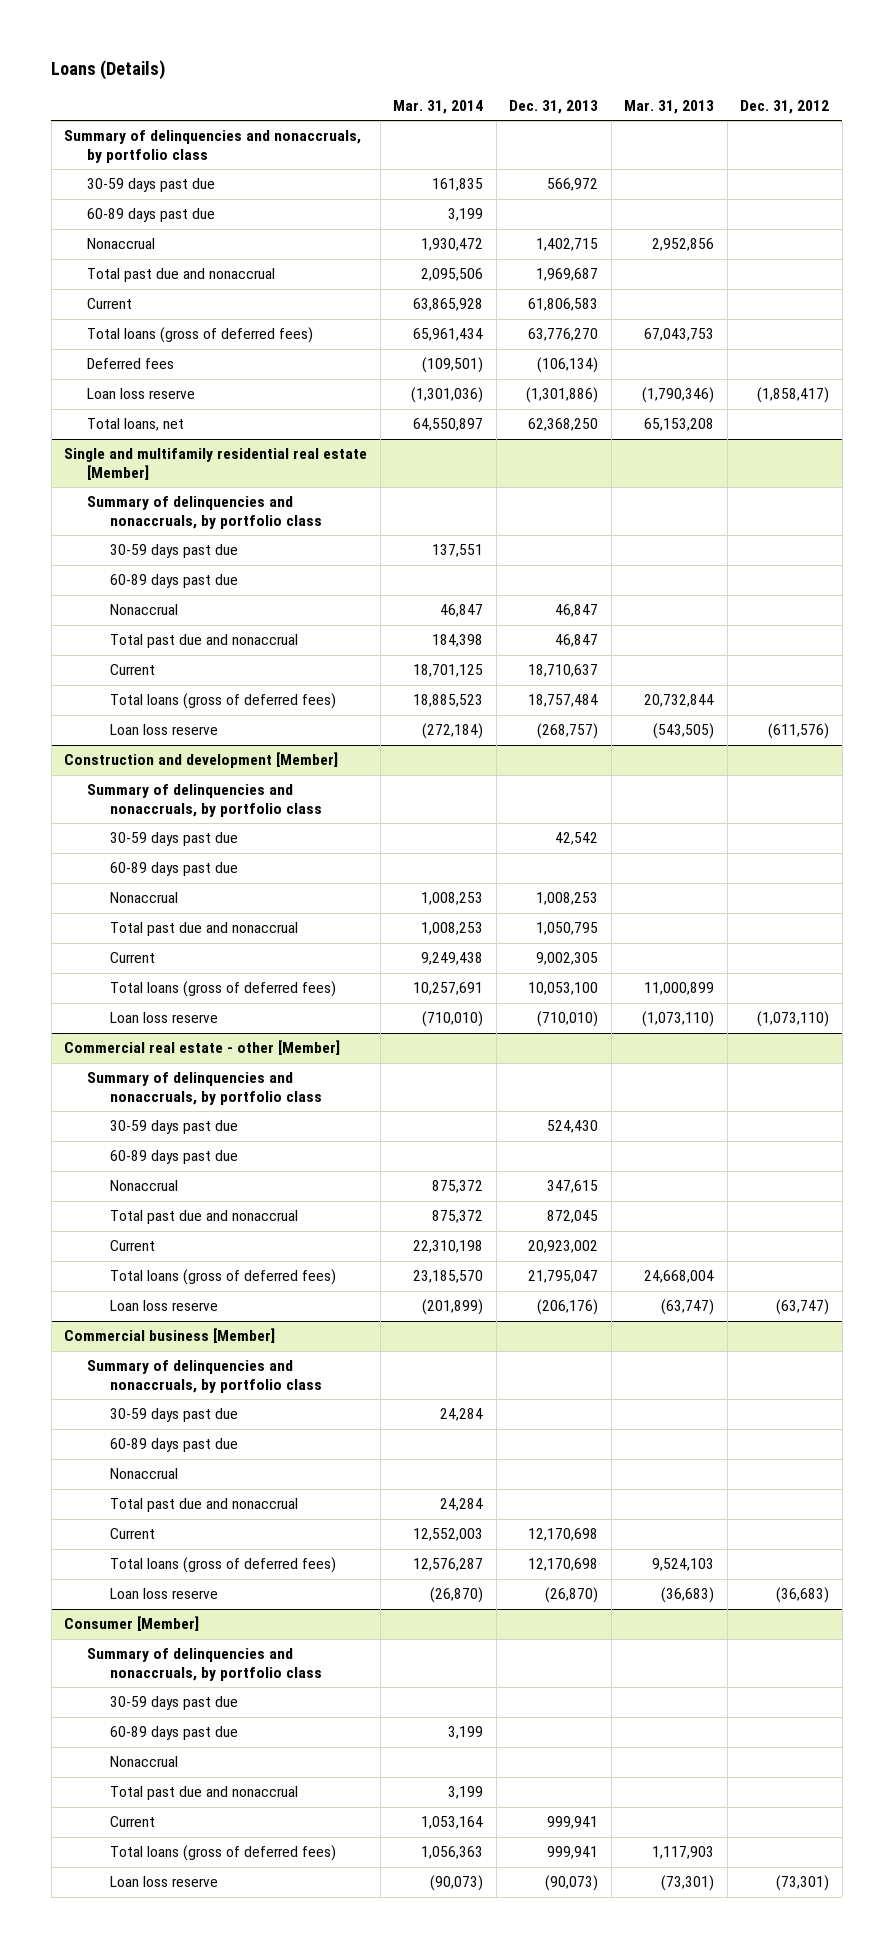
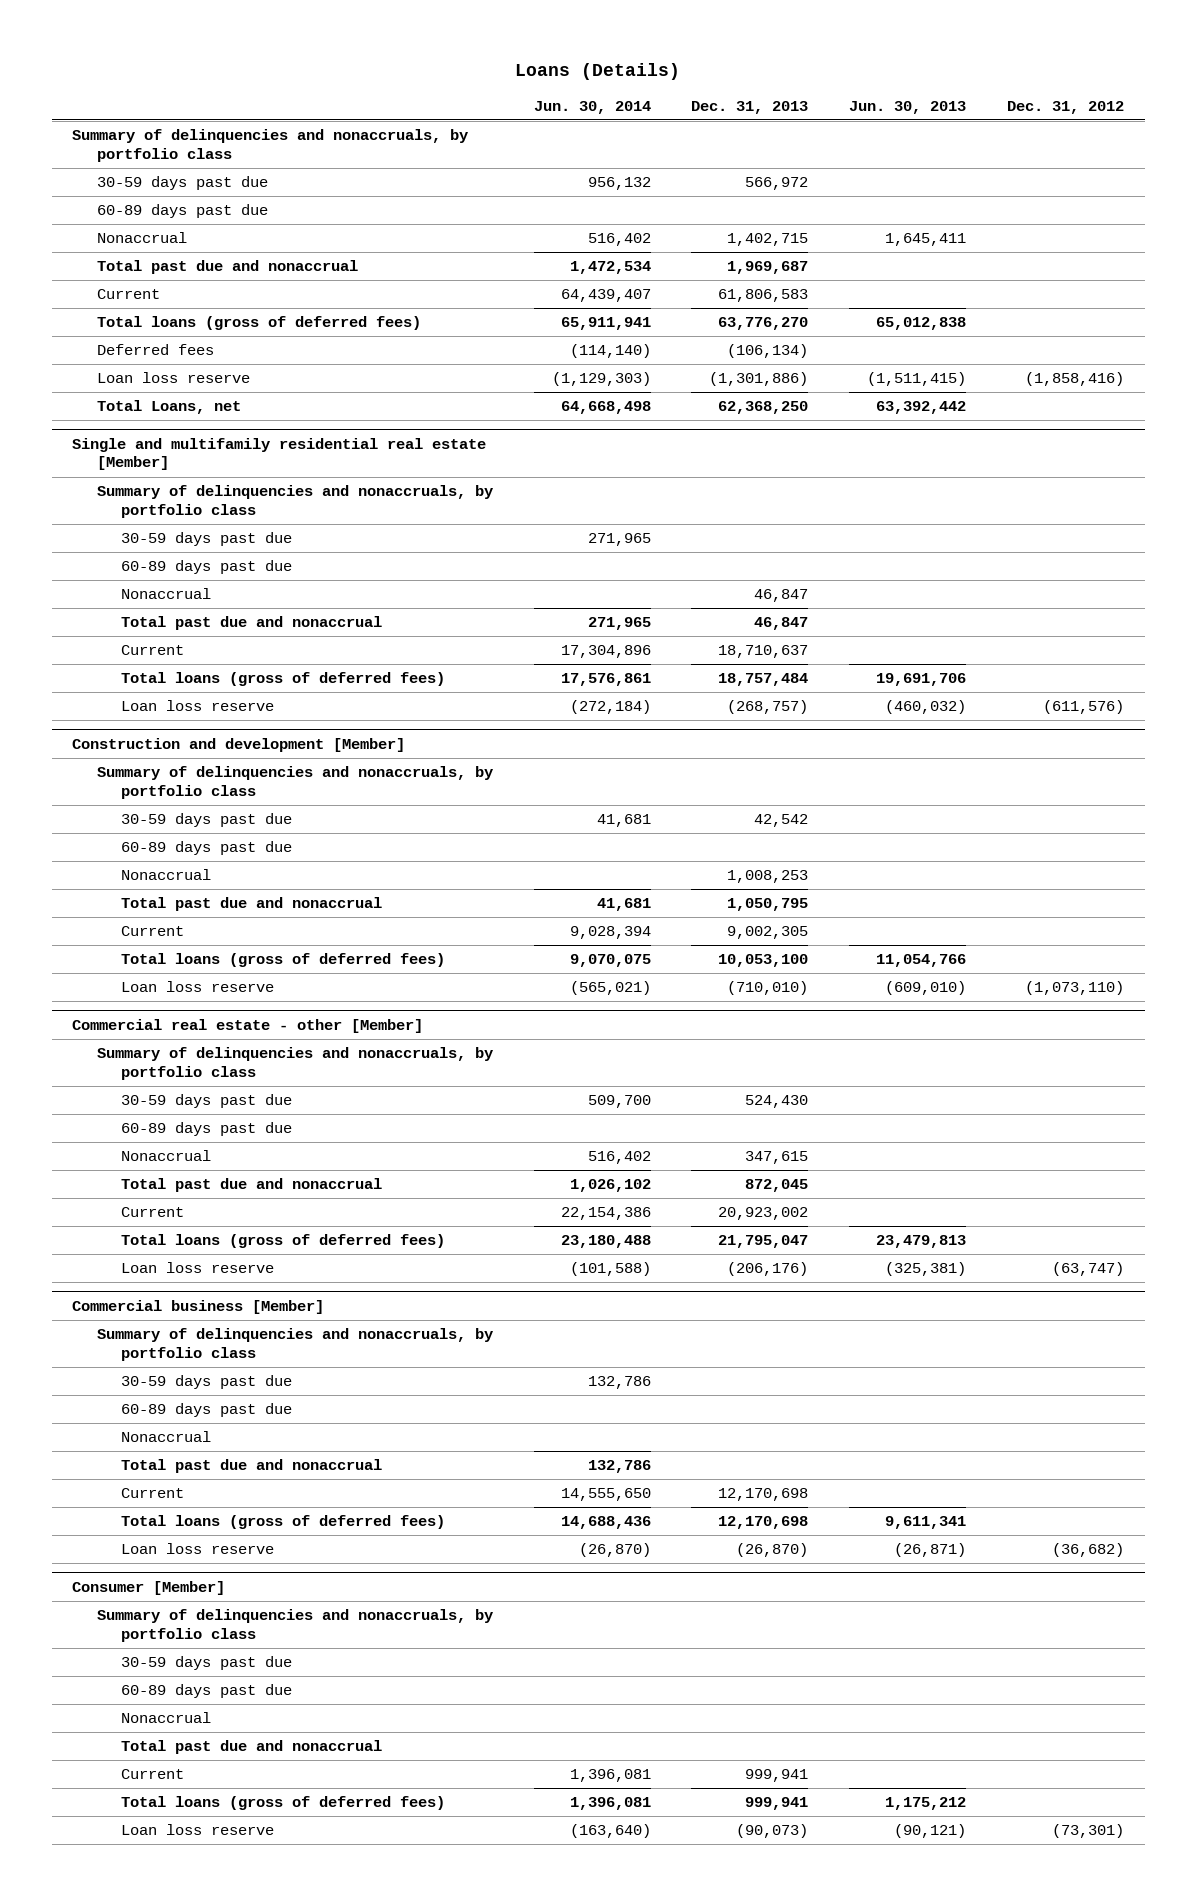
- | Mar. 31, 2014 | Dec. 31, 2013 | Mar. 31, 2013 | Dec. 31, 2012
+ | Jun. 30, 2014 | Dec. 31, 2013 | Jun. 30, 2013 | Dec. 31, 2012
- Loan loss reserve | (1,301,036) | (1,301,886) | (1,790,346) | (1,858,417)
- Total loans, net | 64,550,897 | 62,368,250 | 65,153,208 |
+ Loan loss reserve | (1,129,303) | (1,301,886) | (1,511,415) | (1,858,416)
+ Total Loans, net | 64,668,498 | 62,368,250 | 63,392,442 |
@ Commercial business [Member]
- Loan loss reserve | (26,870) | (26,870) | (36,683) | (36,683)
+ Loan loss reserve | (26,870) | (26,870) | (26,871) | (36,682)

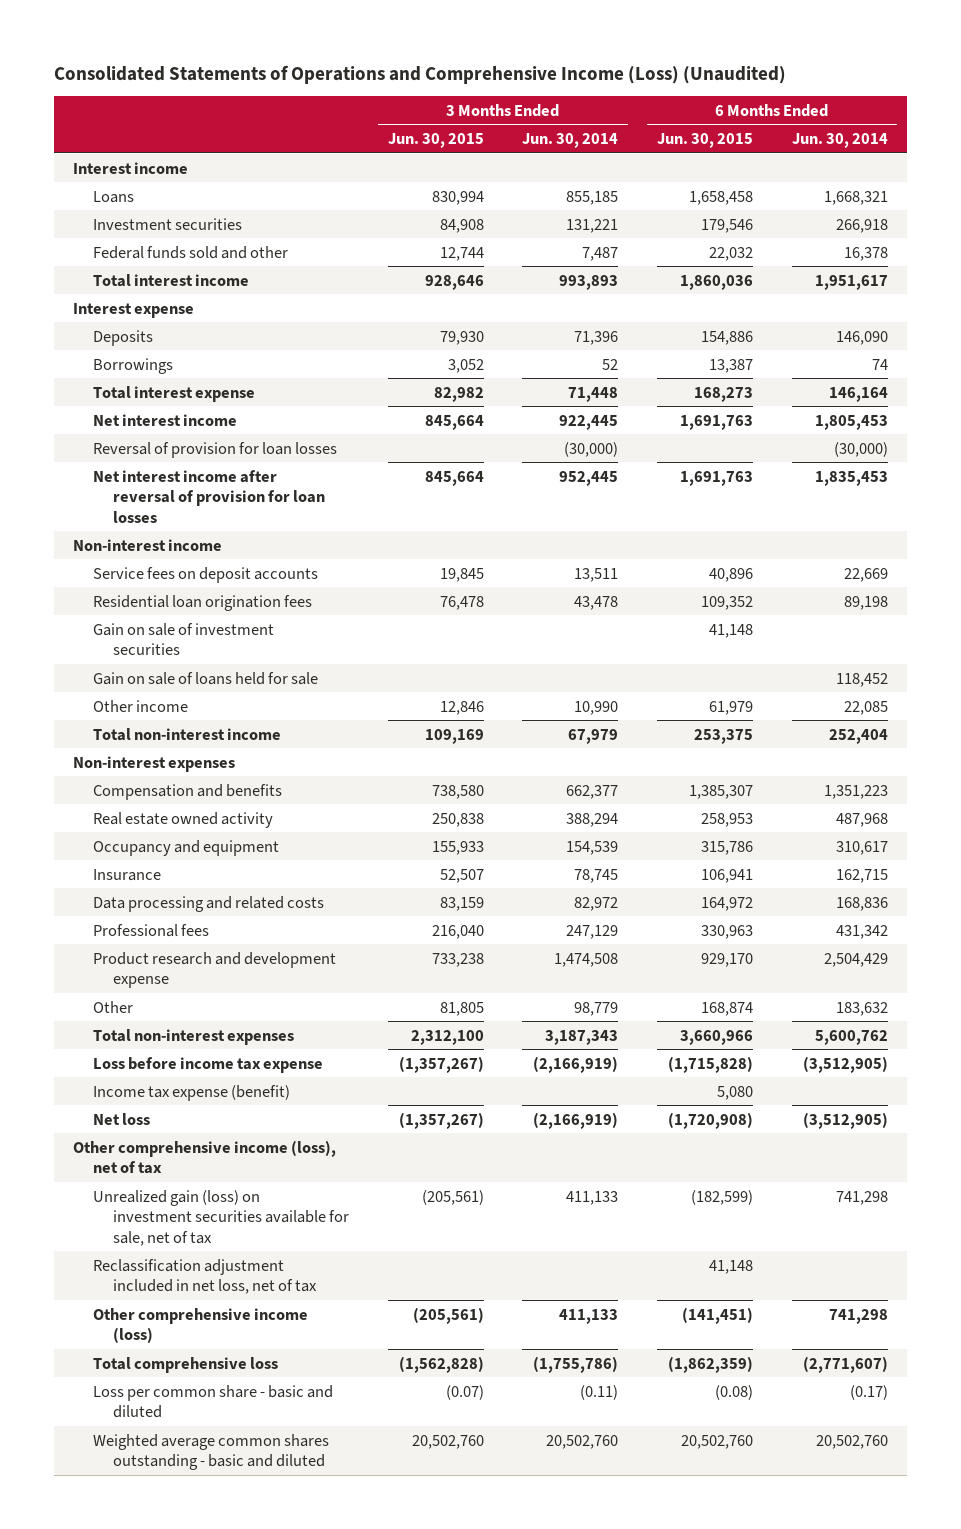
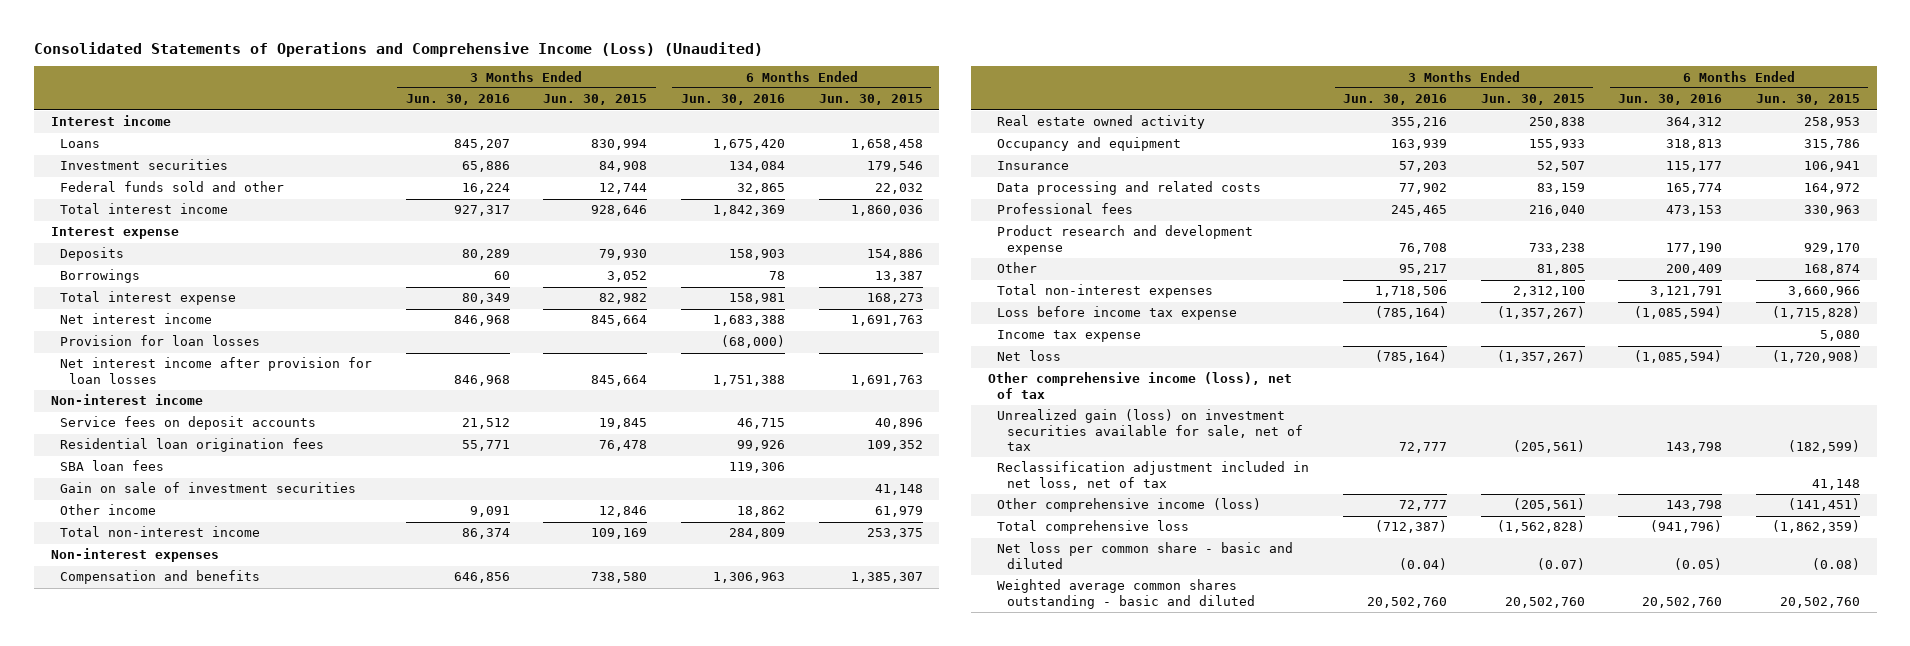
- | 3 Months Ended Jun. 30, 2015 | 3 Months Ended Jun. 30, 2014 | 6 Months Ended Jun. 30, 2015 | 6 Months Ended Jun. 30, 2014
+ | 3 Months Ended Jun. 30, 2016 | 3 Months Ended Jun. 30, 2015 | 6 Months Ended Jun. 30, 2016 | 6 Months Ended Jun. 30, 2015
- Reversal of provision for loan losses | | (30,000) | | (30,000)
- Net interest income after reversal of provision for loan losses | 845,664 | 952,445 | 1,691,763 | 1,835,453
+ Provision for loan losses | | | (68,000) |
+ Net interest income after provision for loan losses | 846,968 | 845,664 | 1,751,388 | 1,691,763
+ SBA loan fees | | | 119,306 |
- Gain on sale of loans held for sale | | | | 118,452
- Income tax expense (benefit) | | | 5,080 |
+ Income tax expense | | | | 5,080
- Loss per common share - basic and diluted | (0.07) | (0.11) | (0.08) | (0.17)
+ Net loss per common share - basic and diluted | (0.04) | (0.07) | (0.05) | (0.08)

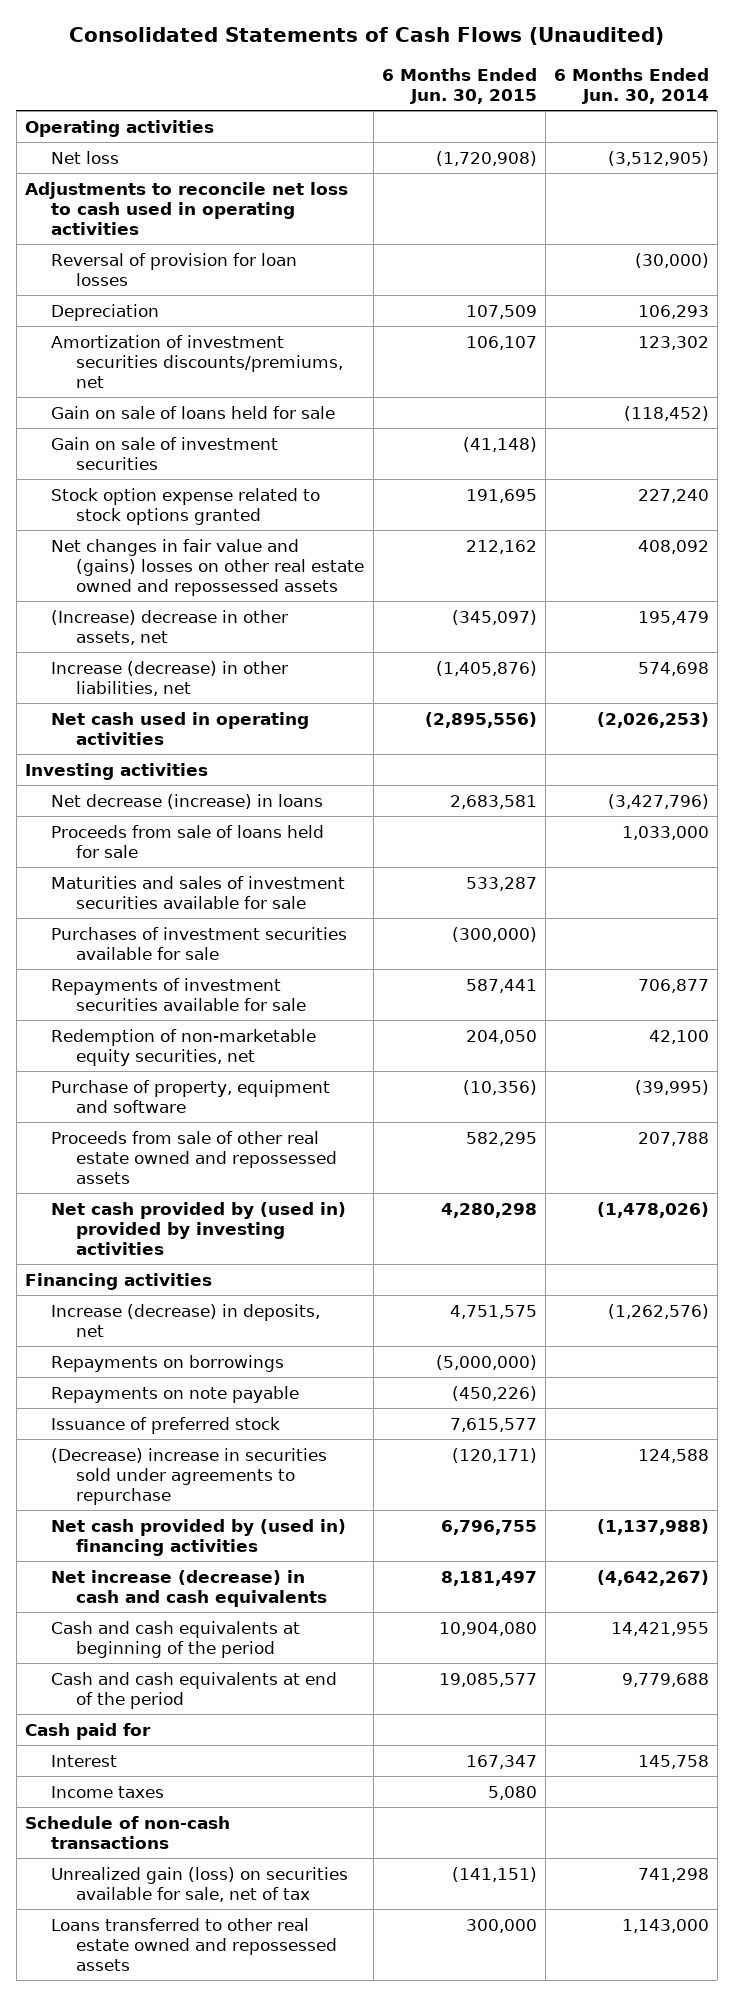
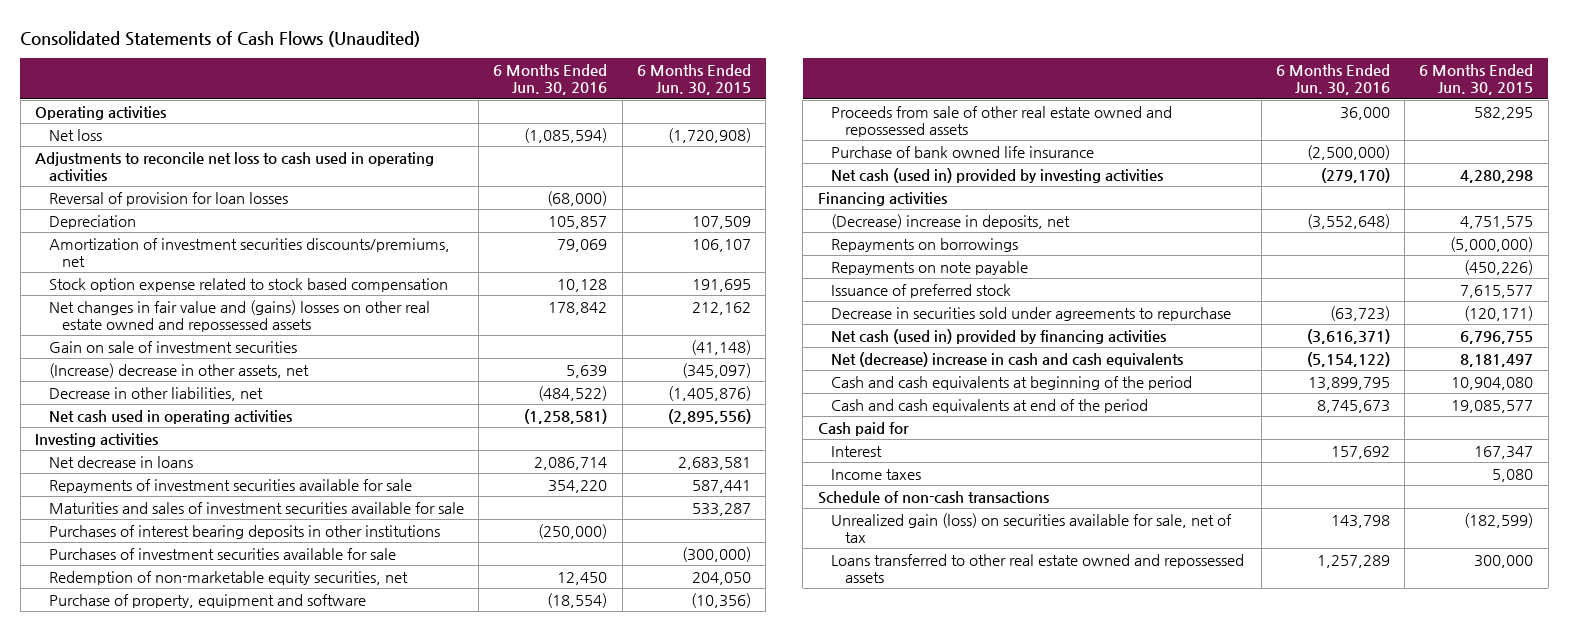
- | 6 Months Ended Jun. 30, 2015 | 6 Months Ended Jun. 30, 2014
+ | 6 Months Ended Jun. 30, 2016 | 6 Months Ended Jun. 30, 2015
- Gain on sale of loans held for sale | | (118,452)
- Stock option expense related to stock options granted | 191,695 | 227,240
+ Stock option expense related to stock based compensation | 10,128 | 191,695
moved down: Gain on sale of investment securities | | (41,148)
- Increase (decrease) in other liabilities, net | (1,405,876) | 574,698
+ Decrease in other liabilities, net | (484,522) | (1,405,876)
- Net decrease (increase) in loans | 2,683,581 | (3,427,796)
- Proceeds from sale of loans held for sale | | 1,033,000
+ Net decrease in loans | 2,086,714 | 2,683,581
moved up: Repayments of investment securities available for sale | 354,220 | 587,441
+ Purchases of interest bearing deposits in other institutions | (250,000) |
- Net cash provided by (used in) provided by investing activities | 4,280,298 | (1,478,026)
+ Purchase of bank owned life insurance | (2,500,000) |
+ Net cash (used in) provided by investing activities | (279,170) | 4,280,298
- Increase (decrease) in deposits, net | 4,751,575 | (1,262,576)
+ (Decrease) increase in deposits, net | (3,552,648) | 4,751,575
- (Decrease) increase in securities sold under agreements to repurchase | (120,171) | 124,588
- Net cash provided by (used in) financing activities | 6,796,755 | (1,137,988)
- Net increase (decrease) in cash and cash equivalents | 8,181,497 | (4,642,267)
+ Decrease in securities sold under agreements to repurchase | (63,723) | (120,171)
+ Net cash (used in) provided by financing activities | (3,616,371) | 6,796,755
+ Net (decrease) increase in cash and cash equivalents | (5,154,122) | 8,181,497
- Unrealized gain (loss) on securities available for sale, net of tax | (141,151) | 741,298
+ Unrealized gain (loss) on securities available for sale, net of tax | 143,798 | (182,599)

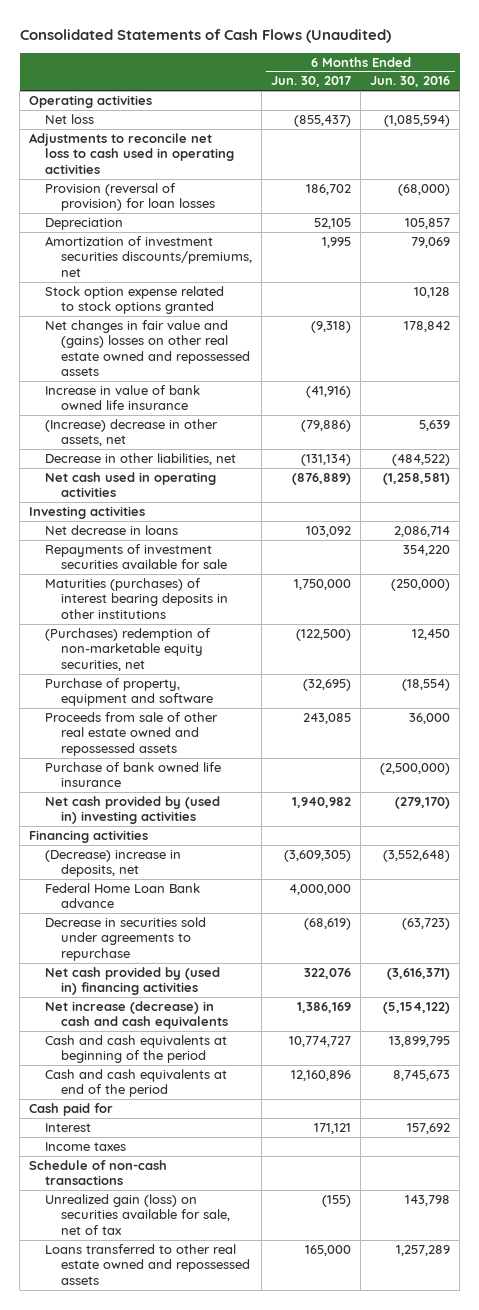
- | 6 Months Ended Jun. 30, 2016 | 6 Months Ended Jun. 30, 2015
+ | 6 Months Ended Jun. 30, 2017 | 6 Months Ended Jun. 30, 2016
- Reversal of provision for loan losses | (68,000) |
+ Provision (reversal of provision) for loan losses | 186,702 | (68,000)
- Stock option expense related to stock based compensation | 10,128 | 191,695
+ Stock option expense related to stock options granted | | 10,128
- Gain on sale of investment securities | | (41,148)
+ Increase in value of bank owned life insurance | (41,916) |
- Maturities and sales of investment securities available for sale | | 533,287
- Purchases of interest bearing deposits in other institutions | (250,000) |
- Purchases of investment securities available for sale | | (300,000)
- Redemption of non-marketable equity securities, net | 12,450 | 204,050
+ Maturities (purchases) of interest bearing deposits in other institutions | 1,750,000 | (250,000)
+ (Purchases) redemption of non-marketable equity securities, net | (122,500) | 12,450
- Net cash (used in) provided by investing activities | (279,170) | 4,280,298
+ Net cash provided by (used in) investing activities | 1,940,982 | (279,170)
- Repayments on borrowings | | (5,000,000)
- Repayments on note payable | | (450,226)
- Issuance of preferred stock | | 7,615,577
+ Federal Home Loan Bank advance | 4,000,000 |
- Net cash (used in) provided by financing activities | (3,616,371) | 6,796,755
- Net (decrease) increase in cash and cash equivalents | (5,154,122) | 8,181,497
+ Net cash provided by (used in) financing activities | 322,076 | (3,616,371)
+ Net increase (decrease) in cash and cash equivalents | 1,386,169 | (5,154,122)

